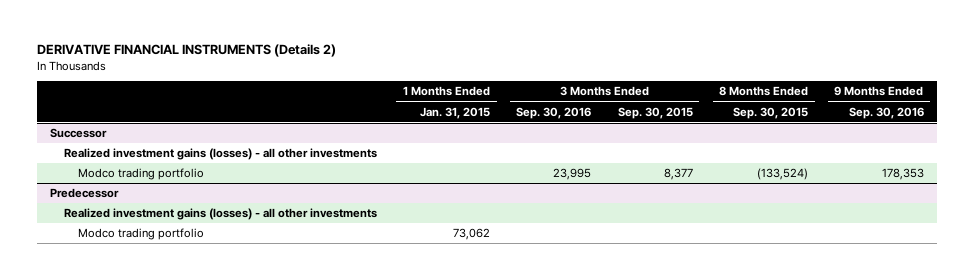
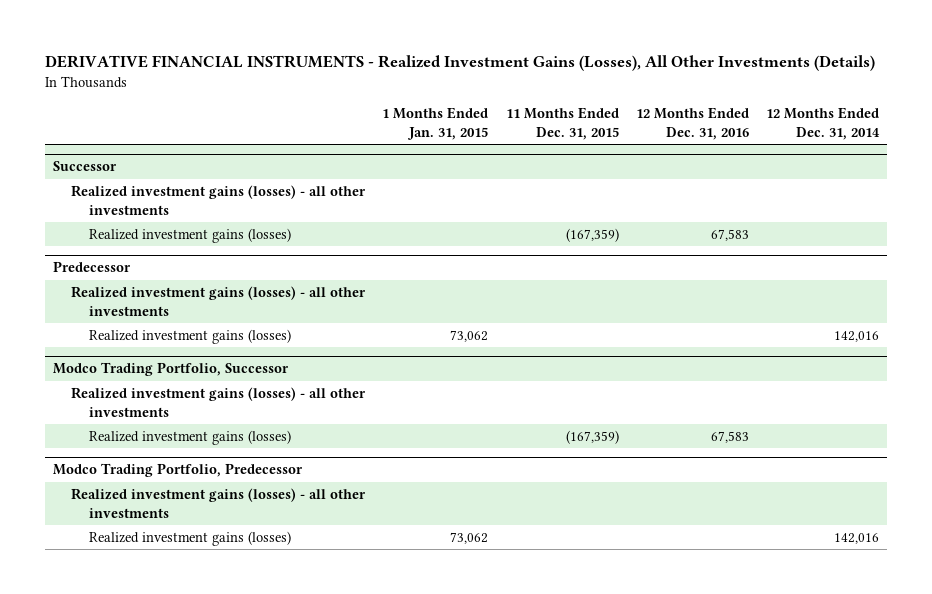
- DERIVATIVE FINANCIAL INSTRUMENTS (Details 2)
+ DERIVATIVE FINANCIAL INSTRUMENTS - Realized Investment Gains (Losses), All Other Investments (Details)
- | 1 Months Ended Jan. 31, 2015 | 3 Months Ended Sep. 30, 2016 | 3 Months Ended Sep. 30, 2015 | 8 Months Ended Sep. 30, 2015 | 9 Months Ended Sep. 30, 2016
+ | 1 Months Ended Jan. 31, 2015 | 11 Months Ended Dec. 31, 2015 | 12 Months Ended Dec. 31, 2016 | 12 Months Ended Dec. 31, 2014
@ Successor
- Modco trading portfolio | | 23,995 | 8,377 | (133,524) | 178,353
+ Realized investment gains (losses) | | (167,359) | 67,583 |
@ Predecessor
- Modco trading portfolio | 73,062 | | | |
+ Realized investment gains (losses) | 73,062 | | | 142,016
+ Modco Trading Portfolio, Successor
+ Realized investment gains (losses) - all other investments
+ Realized investment gains (losses) | | (167,359) | 67,583 |
+ Modco Trading Portfolio, Predecessor
+ Realized investment gains (losses) - all other investments
+ Realized investment gains (losses) | 73,062 | | | 142,016

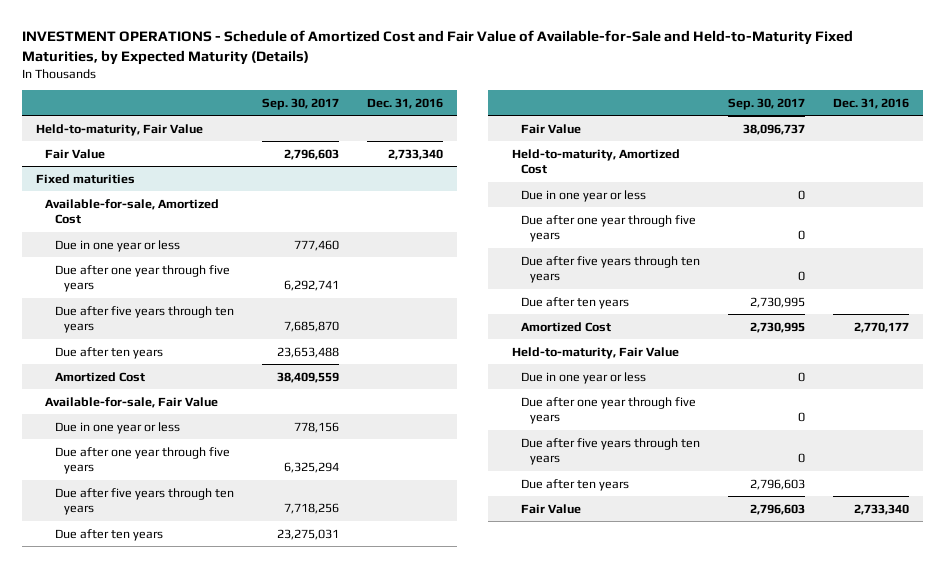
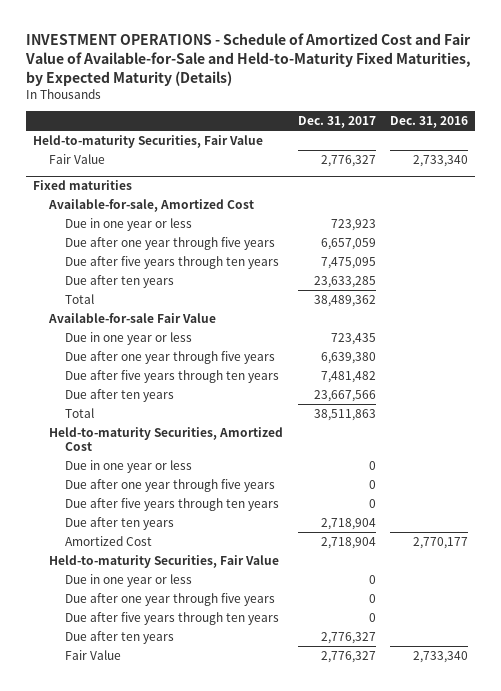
- | Sep. 30, 2017 | Dec. 31, 2016
+ | Dec. 31, 2017 | Dec. 31, 2016
- Held-to-maturity, Fair Value
+ Held-to-maturity Securities, Fair Value
@ Fixed maturities
- Amortized Cost | 38,409,559 |
- Available-for-sale, Fair Value
+ Total | 38,489,362 |
+ Available-for-sale Fair Value
- Fair Value | 38,096,737 |
- Held-to-maturity, Amortized Cost
+ Total | 38,511,863 |
+ Held-to-maturity Securities, Amortized Cost
- Held-to-maturity, Fair Value
+ Held-to-maturity Securities, Fair Value

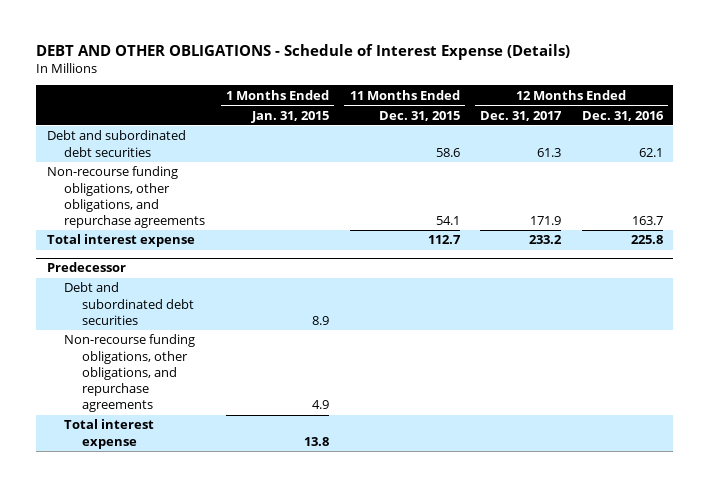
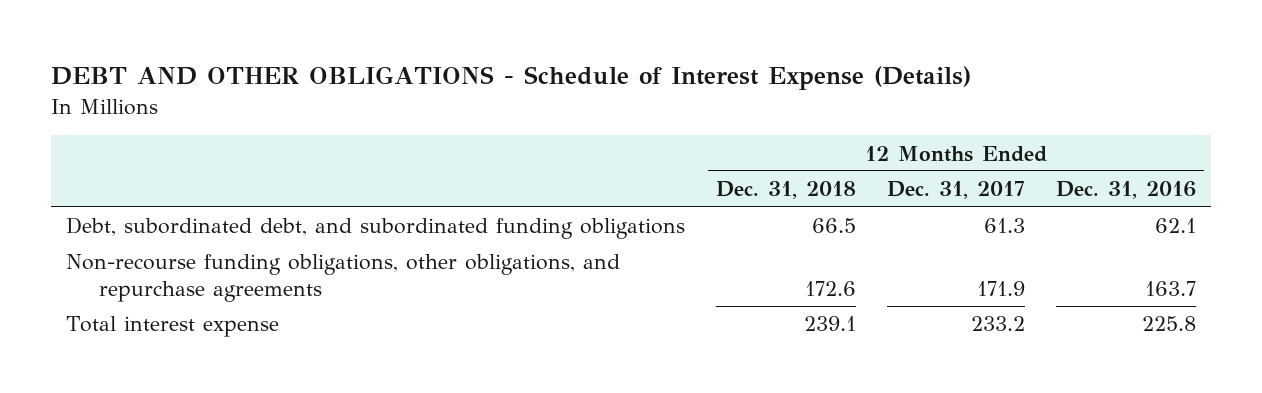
- | 1 Months Ended Jan. 31, 2015 | 11 Months Ended Dec. 31, 2015 | 12 Months Ended Dec. 31, 2017 | 12 Months Ended Dec. 31, 2016
+ | 12 Months Ended Dec. 31, 2018 | 12 Months Ended Dec. 31, 2017 | 12 Months Ended Dec. 31, 2016
- Debt and subordinated debt securities | | 58.6 | 61.3 | 62.1
+ Debt, subordinated debt, and subordinated funding obligations | 66.5 | 61.3 | 62.1
- Predecessor
- Debt and subordinated debt securities | 8.9 | | |
- Non-recourse funding obligations, other obligations, and repurchase agreements | 4.9 | | |
- Total interest expense | 13.8 | | |

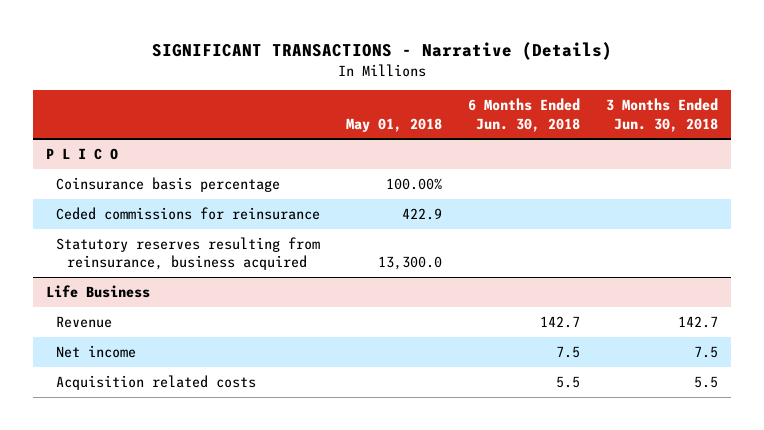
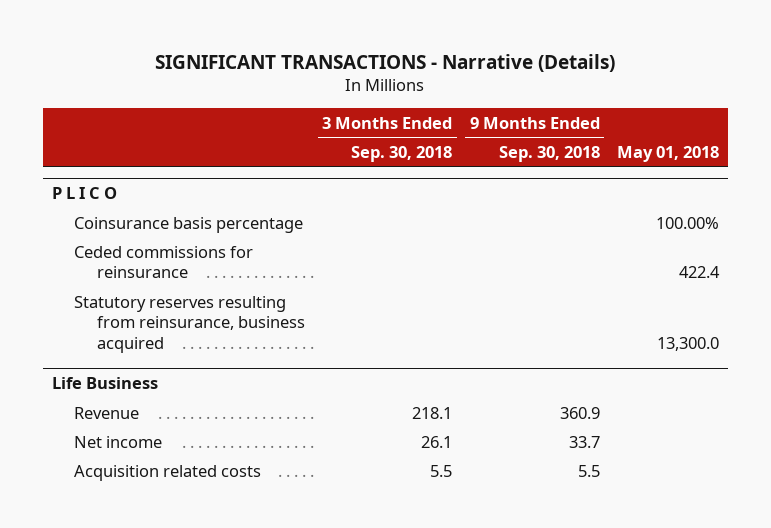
- | May 01, 2018 | 6 Months Ended Jun. 30, 2018 | 3 Months Ended Jun. 30, 2018
+ | 3 Months Ended Sep. 30, 2018 | 9 Months Ended Sep. 30, 2018 | May 01, 2018
@ P L I C O
- Ceded commissions for reinsurance | 422.9 | |
+ Ceded commissions for reinsurance | | | 422.4

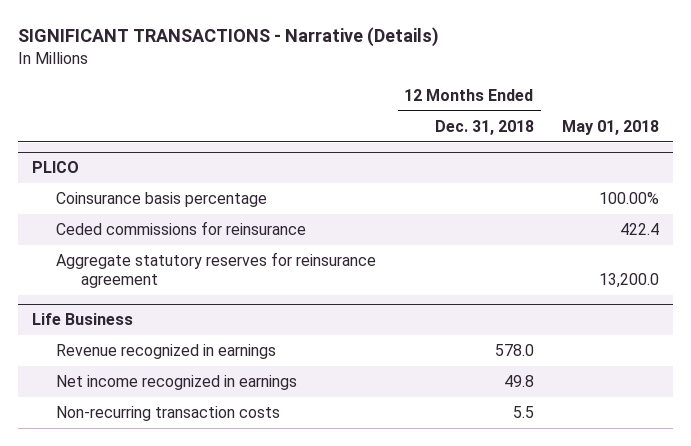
- | 3 Months Ended Sep. 30, 2018 | 9 Months Ended Sep. 30, 2018 | May 01, 2018
+ | 12 Months Ended Dec. 31, 2018 | May 01, 2018
- P L I C O
+ PLICO
- Statutory reserves resulting from reinsurance, business acquired | | | 13,300.0
+ Aggregate statutory reserves for reinsurance agreement | | 13,200.0
@ Life Business
- Revenue | 218.1 | 360.9 |
- Net income | 26.1 | 33.7 |
- Acquisition related costs | 5.5 | 5.5 |
+ Revenue recognized in earnings | 578.0 |
+ Net income recognized in earnings | 49.8 |
+ Non-recurring transaction costs | 5.5 |

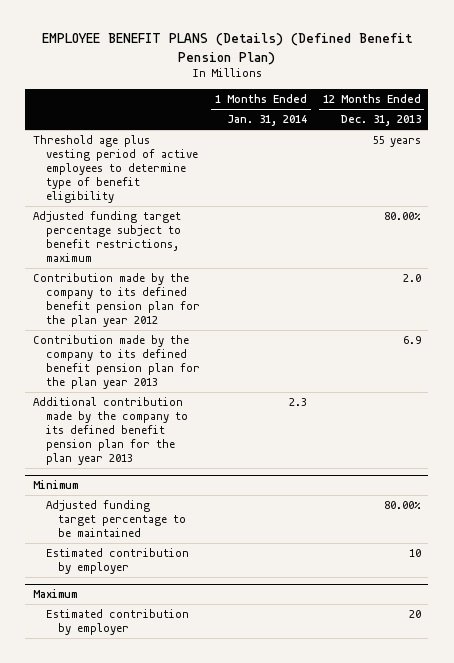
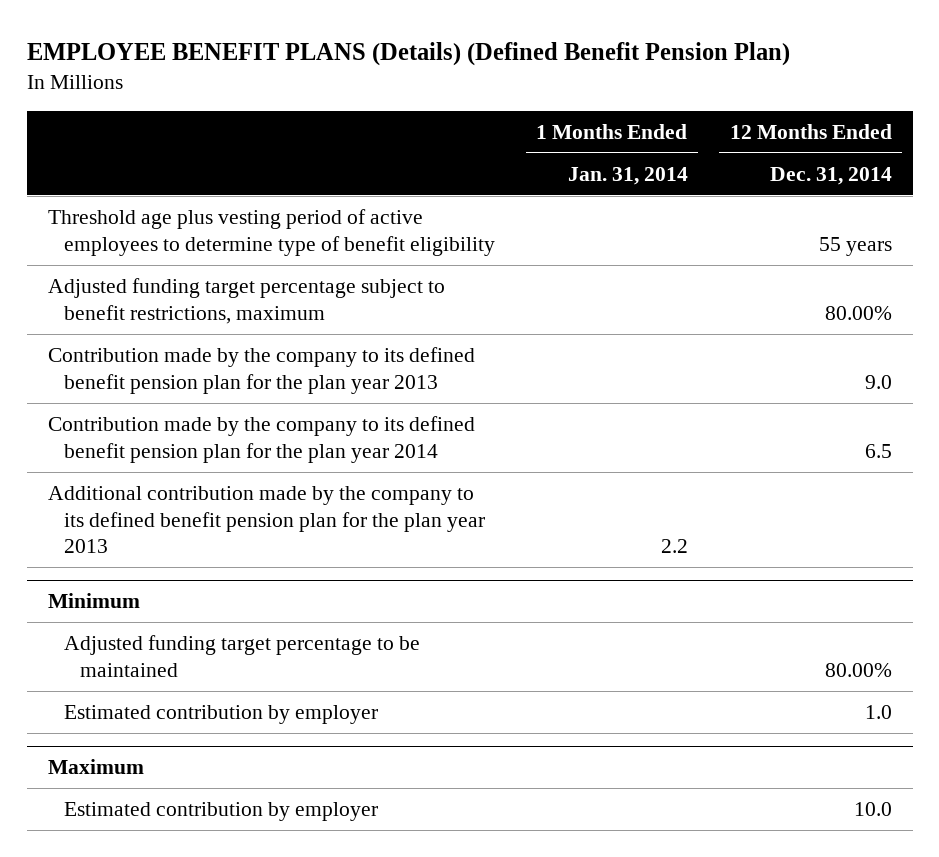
- | 1 Months Ended Jan. 31, 2014 | 12 Months Ended Dec. 31, 2013
+ | 1 Months Ended Jan. 31, 2014 | 12 Months Ended Dec. 31, 2014
- Contribution made by the company to its defined benefit pension plan for the plan year 2012 | | 2.0
- Additional contribution made by the company to its defined benefit pension plan for the plan year 2013 | 2.3 |
+ Contribution made by the company to its defined benefit pension plan for the plan year 2014 | | 6.5
+ Additional contribution made by the company to its defined benefit pension plan for the plan year 2013 | 2.2 |

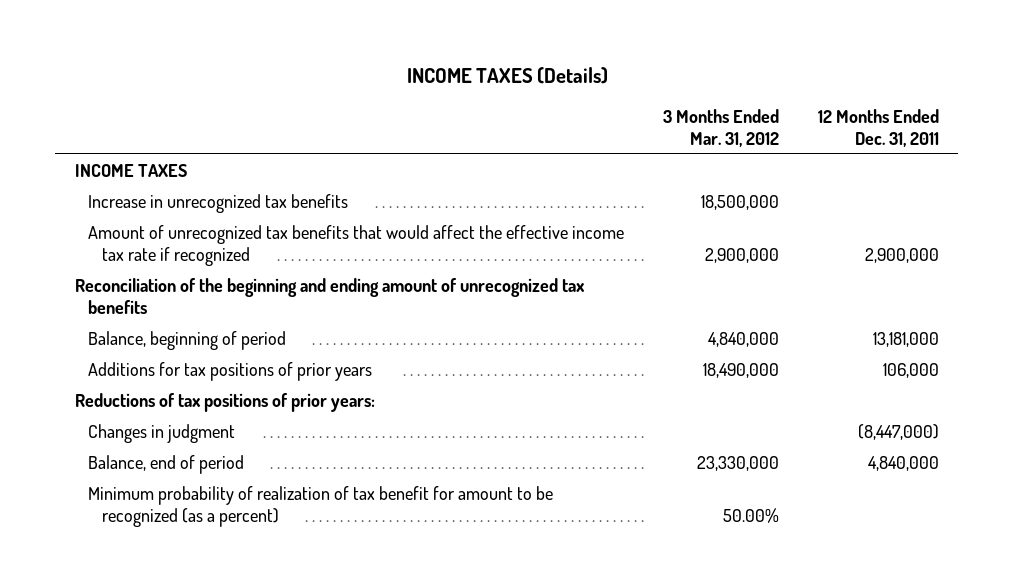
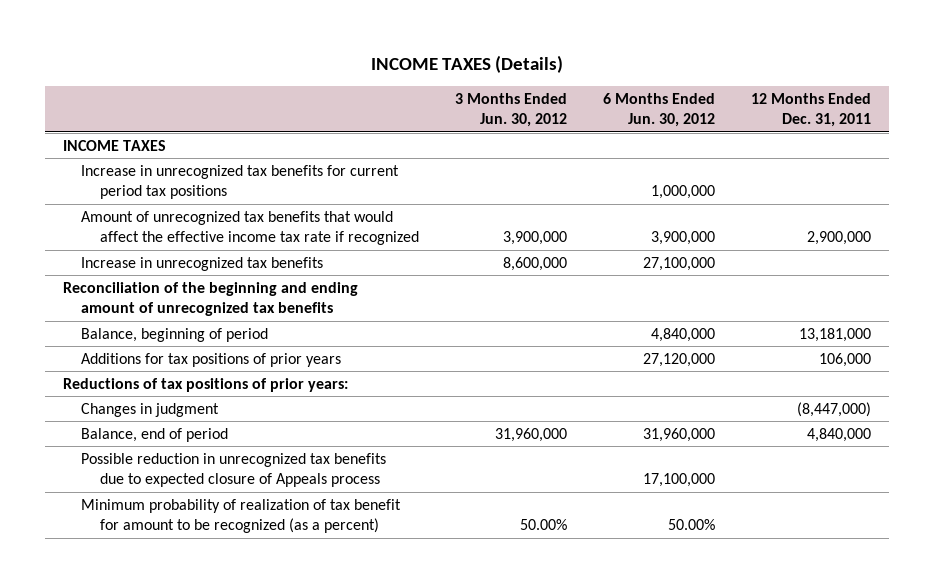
- | 3 Months Ended Mar. 31, 2012 | 12 Months Ended Dec. 31, 2011
+ | 3 Months Ended Jun. 30, 2012 | 6 Months Ended Jun. 30, 2012 | 12 Months Ended Dec. 31, 2011
+ Increase in unrecognized tax benefits for current period tax positions | | 1,000,000 |
moved down: Increase in unrecognized tax benefits | 8,600,000 | 27,100,000 |
+ Possible reduction in unrecognized tax benefits due to expected closure of Appeals process | | 17,100,000 |

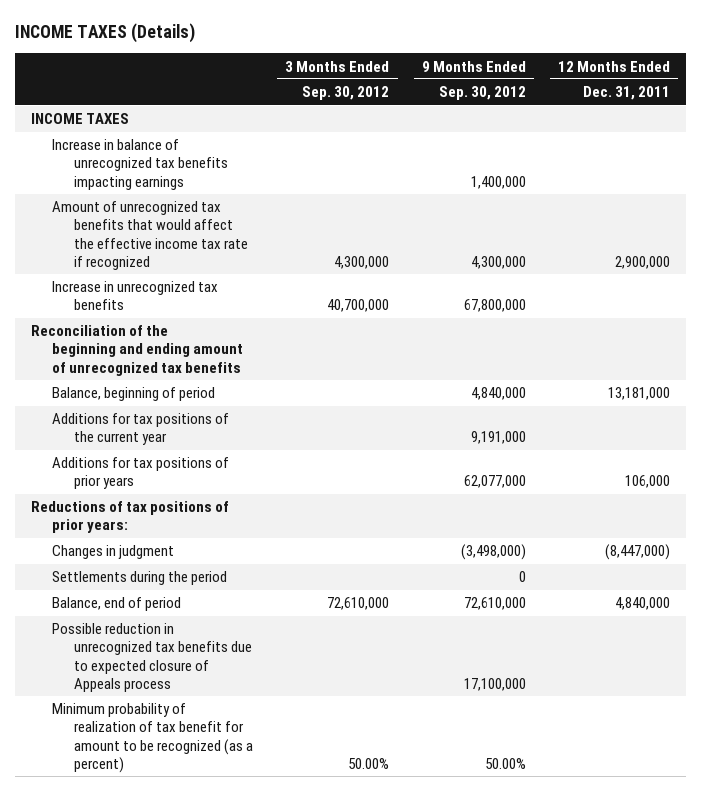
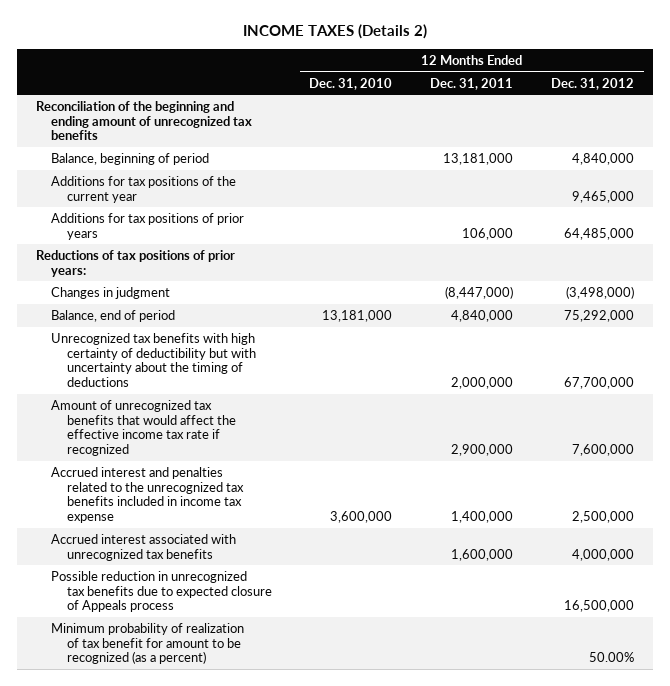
- INCOME TAXES (Details)
+ INCOME TAXES (Details 2)
- | 3 Months Ended Sep. 30, 2012 | 9 Months Ended Sep. 30, 2012 | 12 Months Ended Dec. 31, 2011
+ | 12 Months Ended Dec. 31, 2010 | 12 Months Ended Dec. 31, 2011 | 12 Months Ended Dec. 31, 2012
- INCOME TAXES
- Increase in balance of unrecognized tax benefits impacting earnings | | 1,400,000 |
- Increase in unrecognized tax benefits | 40,700,000 | 67,800,000 |
- Settlements during the period | | 0 |
+ Unrecognized tax benefits with high certainty of deductibility but with uncertainty about the timing of deductions | | 2,000,000 | 67,700,000
moved down: Amount of unrecognized tax benefits that would affect the effective income tax rate if recognized | | 2,900,000 | 7,600,000
+ Accrued interest and penalties related to the unrecognized tax benefits included in income tax expense | 3,600,000 | 1,400,000 | 2,500,000
+ Accrued interest associated with unrecognized tax benefits | | 1,600,000 | 4,000,000

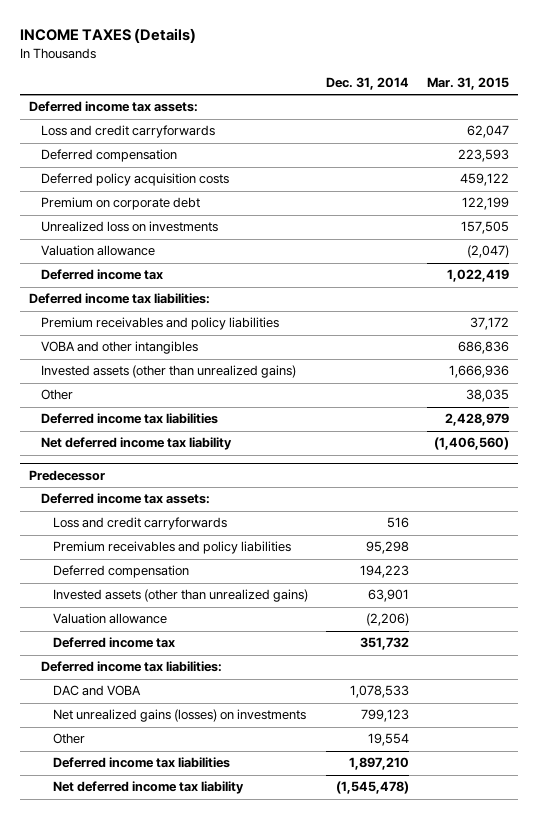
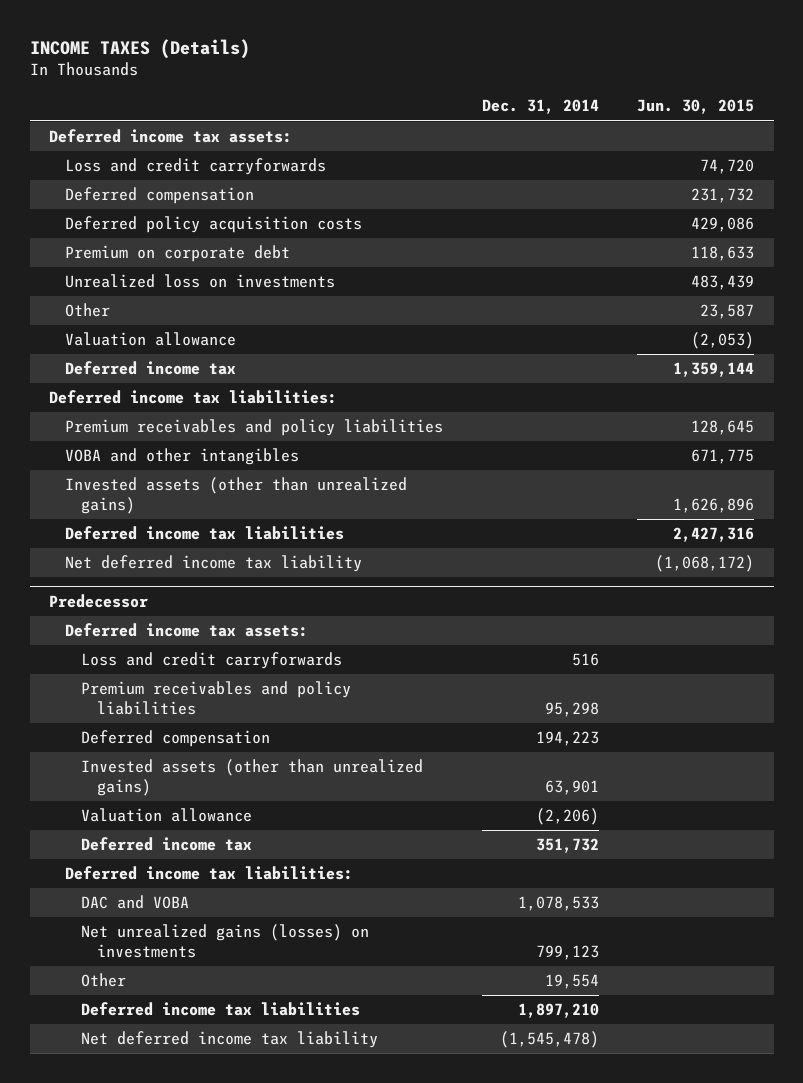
- | Dec. 31, 2014 | Mar. 31, 2015
+ | Dec. 31, 2014 | Jun. 30, 2015
moved up: Other | | 23,587

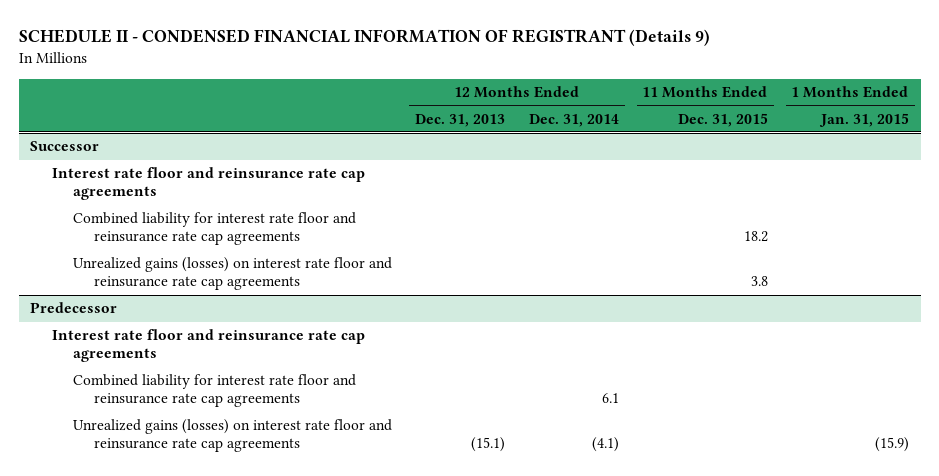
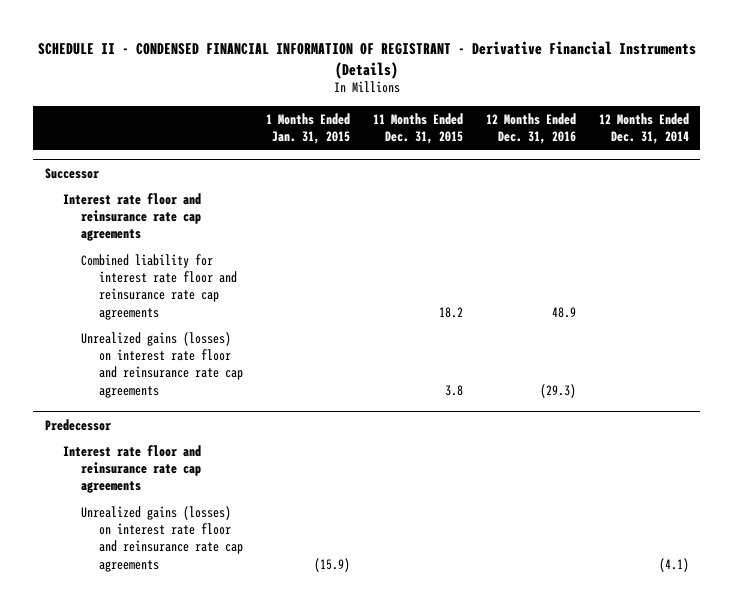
- SCHEDULE II - CONDENSED FINANCIAL INFORMATION OF REGISTRANT (Details 9)
+ SCHEDULE II - CONDENSED FINANCIAL INFORMATION OF REGISTRANT - Derivative Financial Instruments (Details)
- | 12 Months Ended Dec. 31, 2013 | 12 Months Ended Dec. 31, 2014 | 11 Months Ended Dec. 31, 2015 | 1 Months Ended Jan. 31, 2015
+ | 1 Months Ended Jan. 31, 2015 | 11 Months Ended Dec. 31, 2015 | 12 Months Ended Dec. 31, 2016 | 12 Months Ended Dec. 31, 2014
@ Predecessor
- Combined liability for interest rate floor and reinsurance rate cap agreements | | 6.1 | |

